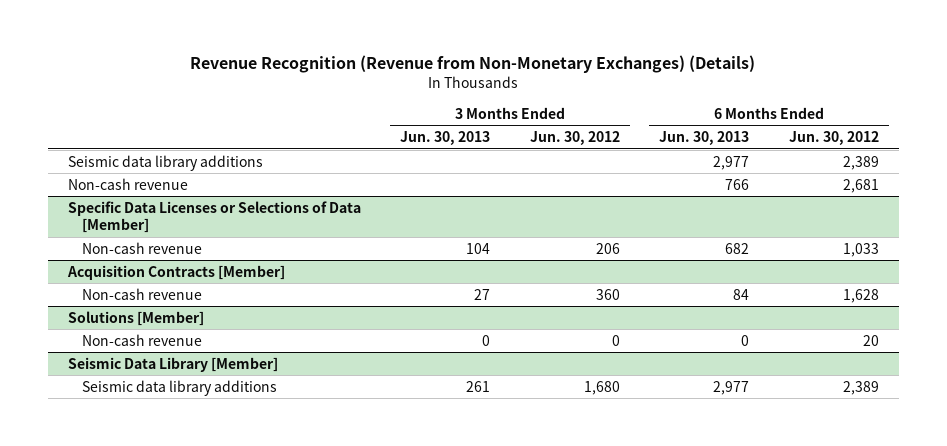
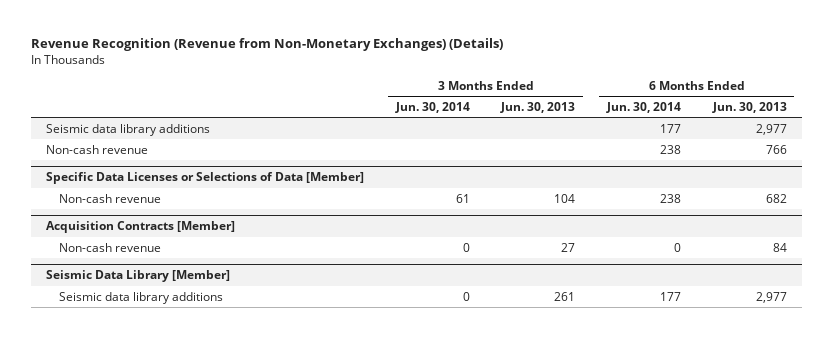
- | 3 Months Ended Jun. 30, 2013 | 3 Months Ended Jun. 30, 2012 | 6 Months Ended Jun. 30, 2013 | 6 Months Ended Jun. 30, 2012
+ | 3 Months Ended Jun. 30, 2014 | 3 Months Ended Jun. 30, 2013 | 6 Months Ended Jun. 30, 2014 | 6 Months Ended Jun. 30, 2013
- Solutions [Member]
- Non-cash revenue | 0 | 0 | 0 | 20

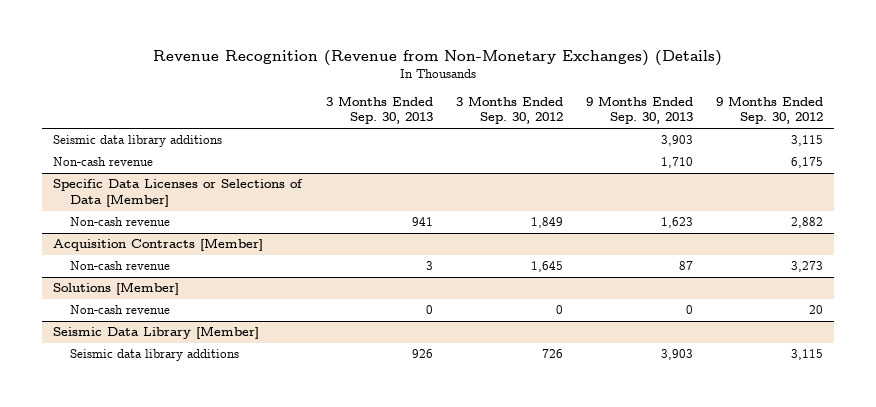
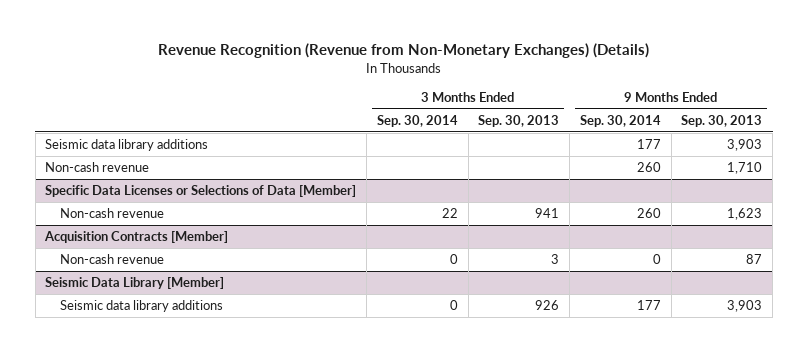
- | 3 Months Ended Sep. 30, 2013 | 3 Months Ended Sep. 30, 2012 | 9 Months Ended Sep. 30, 2013 | 9 Months Ended Sep. 30, 2012
+ | 3 Months Ended Sep. 30, 2014 | 3 Months Ended Sep. 30, 2013 | 9 Months Ended Sep. 30, 2014 | 9 Months Ended Sep. 30, 2013
- Solutions [Member]
- Non-cash revenue | 0 | 0 | 0 | 20

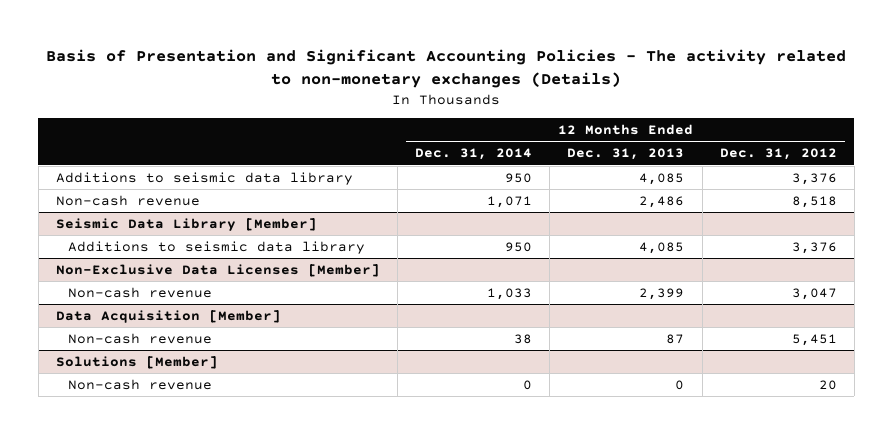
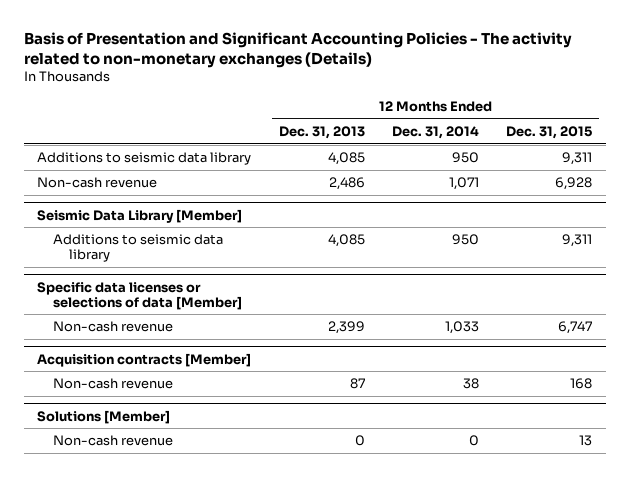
- | 12 Months Ended Dec. 31, 2014 | 12 Months Ended Dec. 31, 2013 | 12 Months Ended Dec. 31, 2012
+ | 12 Months Ended Dec. 31, 2013 | 12 Months Ended Dec. 31, 2014 | 12 Months Ended Dec. 31, 2015
- Non-Exclusive Data Licenses [Member]
+ Specific data licenses or selections of data [Member]
- Data Acquisition [Member]
+ Acquisition contracts [Member]

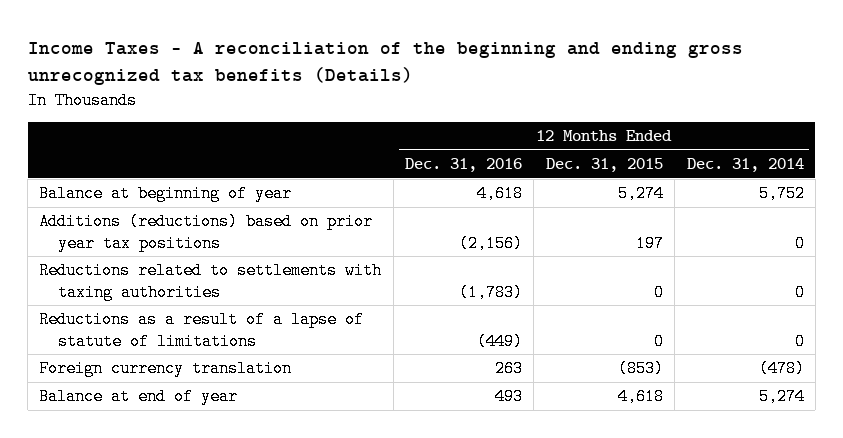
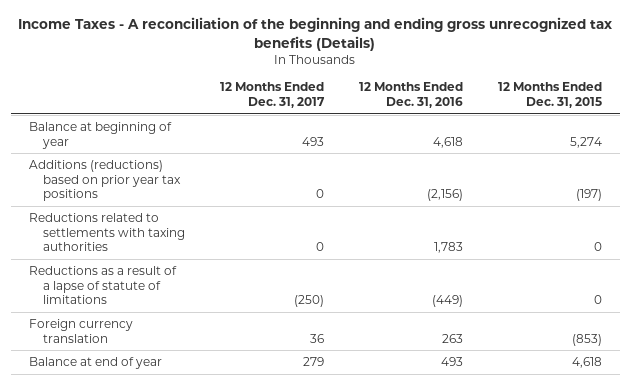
- | 12 Months Ended Dec. 31, 2016 | 12 Months Ended Dec. 31, 2015 | 12 Months Ended Dec. 31, 2014
+ | 12 Months Ended Dec. 31, 2017 | 12 Months Ended Dec. 31, 2016 | 12 Months Ended Dec. 31, 2015
- Additions (reductions) based on prior year tax positions | (2,156) | 197 | 0
- Reductions related to settlements with taxing authorities | (1,783) | 0 | 0
+ Additions (reductions) based on prior year tax positions | 0 | (2,156) | (197)
+ Reductions related to settlements with taxing authorities | 0 | 1,783 | 0

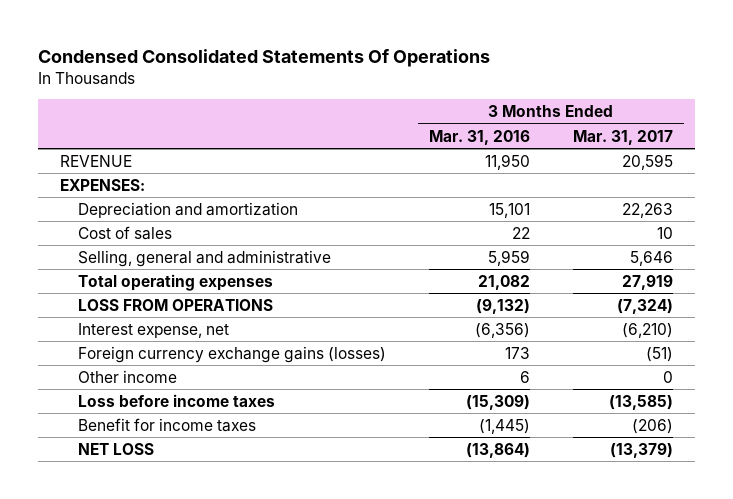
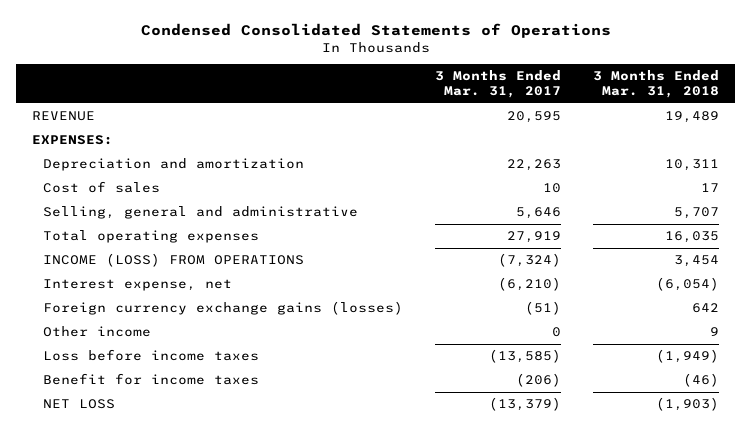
- Condensed Consolidated Statements Of Operations
+ Condensed Consolidated Statements of Operations
- | 3 Months Ended Mar. 31, 2016 | 3 Months Ended Mar. 31, 2017
+ | 3 Months Ended Mar. 31, 2017 | 3 Months Ended Mar. 31, 2018
- LOSS FROM OPERATIONS | (9,132) | (7,324)
+ INCOME (LOSS) FROM OPERATIONS | (7,324) | 3,454

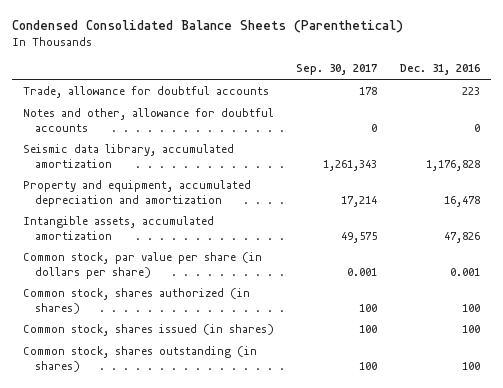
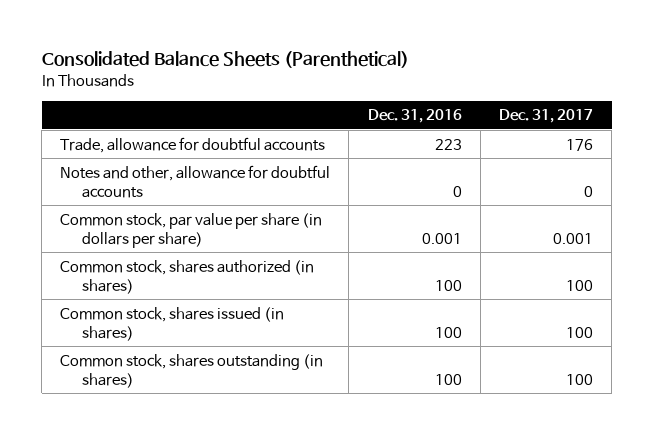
- Condensed Consolidated Balance Sheets (Parenthetical)
+ Consolidated Balance Sheets (Parenthetical)
- | Sep. 30, 2017 | Dec. 31, 2016
+ | Dec. 31, 2016 | Dec. 31, 2017
- Seismic data library, accumulated amortization | 1,261,343 | 1,176,828
- Property and equipment, accumulated depreciation and amortization | 17,214 | 16,478
- Intangible assets, accumulated amortization | 49,575 | 47,826

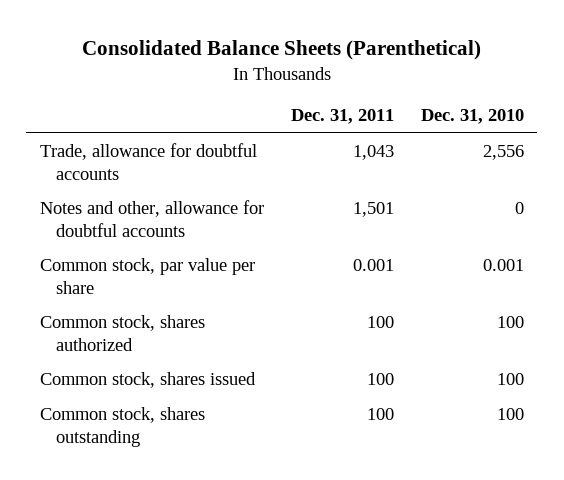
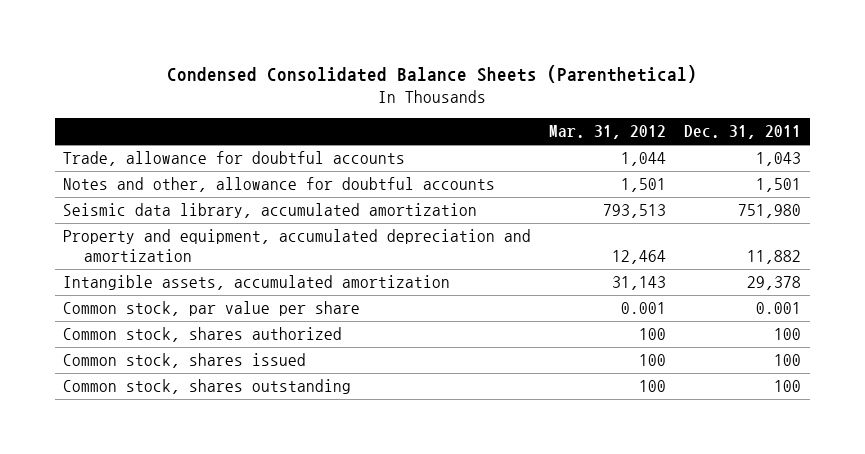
- Consolidated Balance Sheets (Parenthetical)
+ Condensed Consolidated Balance Sheets (Parenthetical)
- | Dec. 31, 2011 | Dec. 31, 2010
+ | Mar. 31, 2012 | Dec. 31, 2011
+ Seismic data library, accumulated amortization | 793,513 | 751,980
+ Property and equipment, accumulated depreciation and amortization | 12,464 | 11,882
+ Intangible assets, accumulated amortization | 31,143 | 29,378

